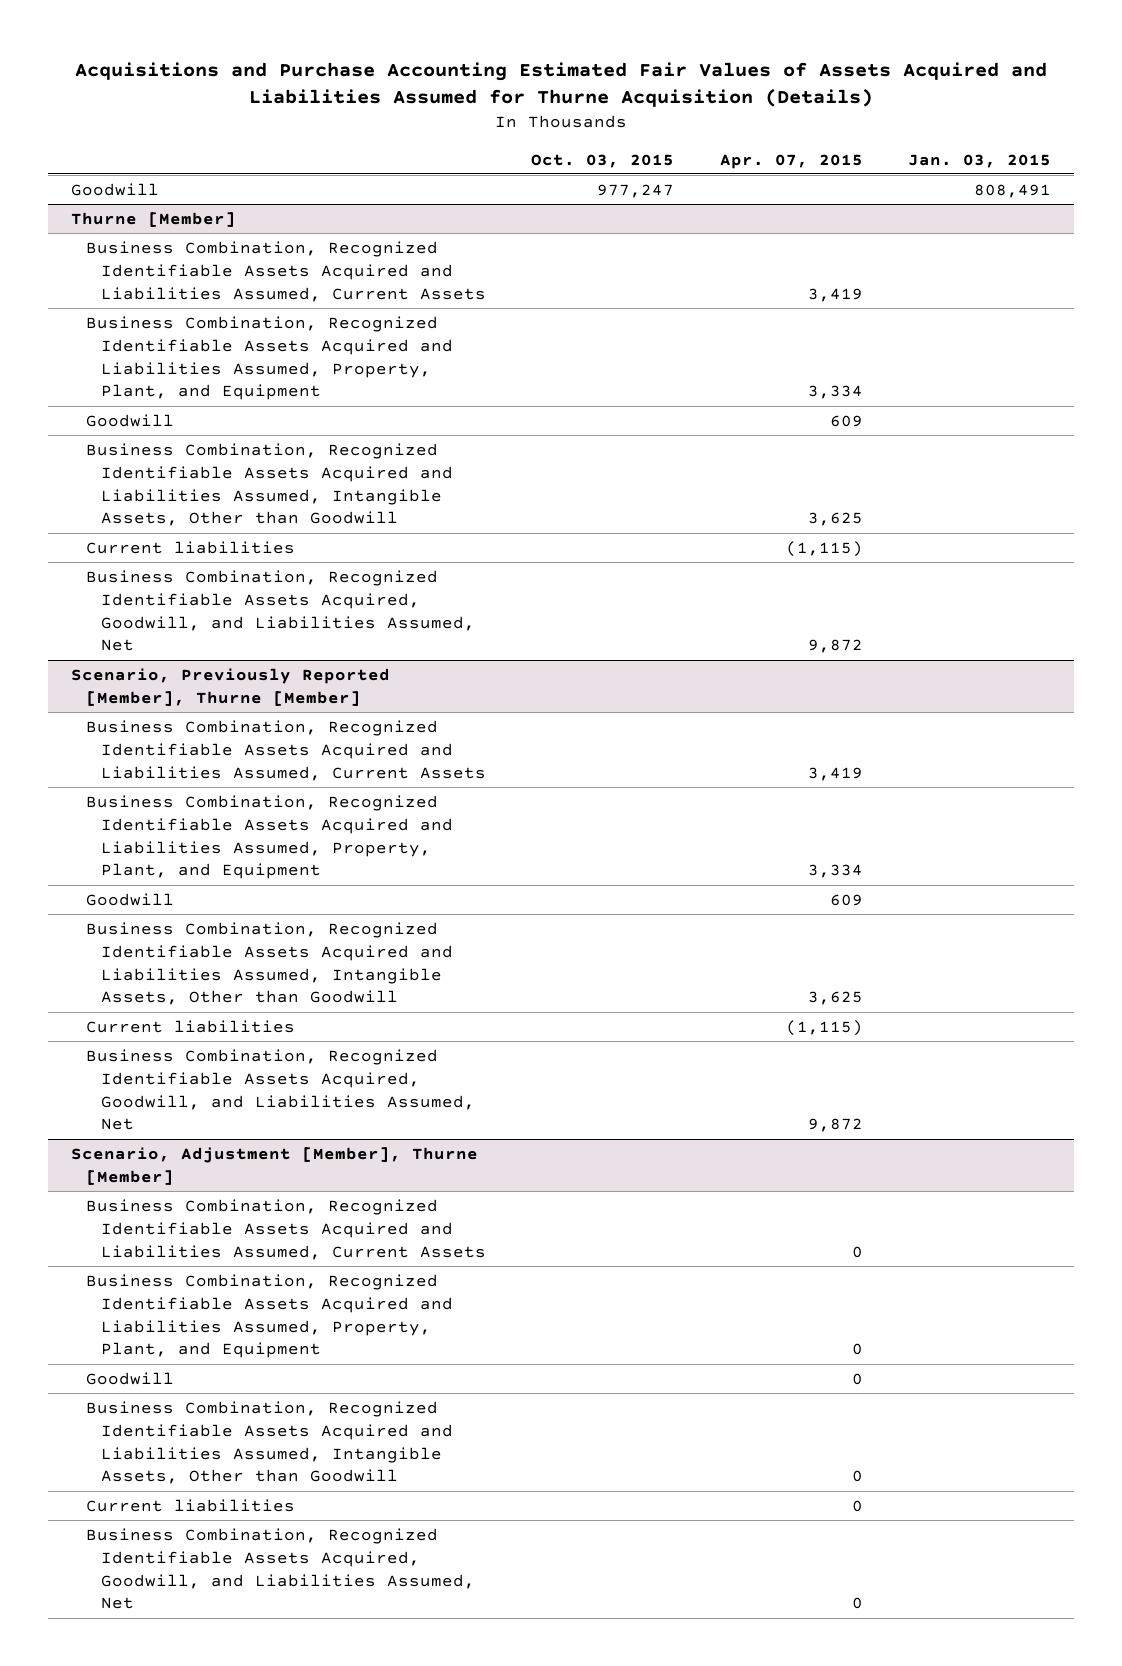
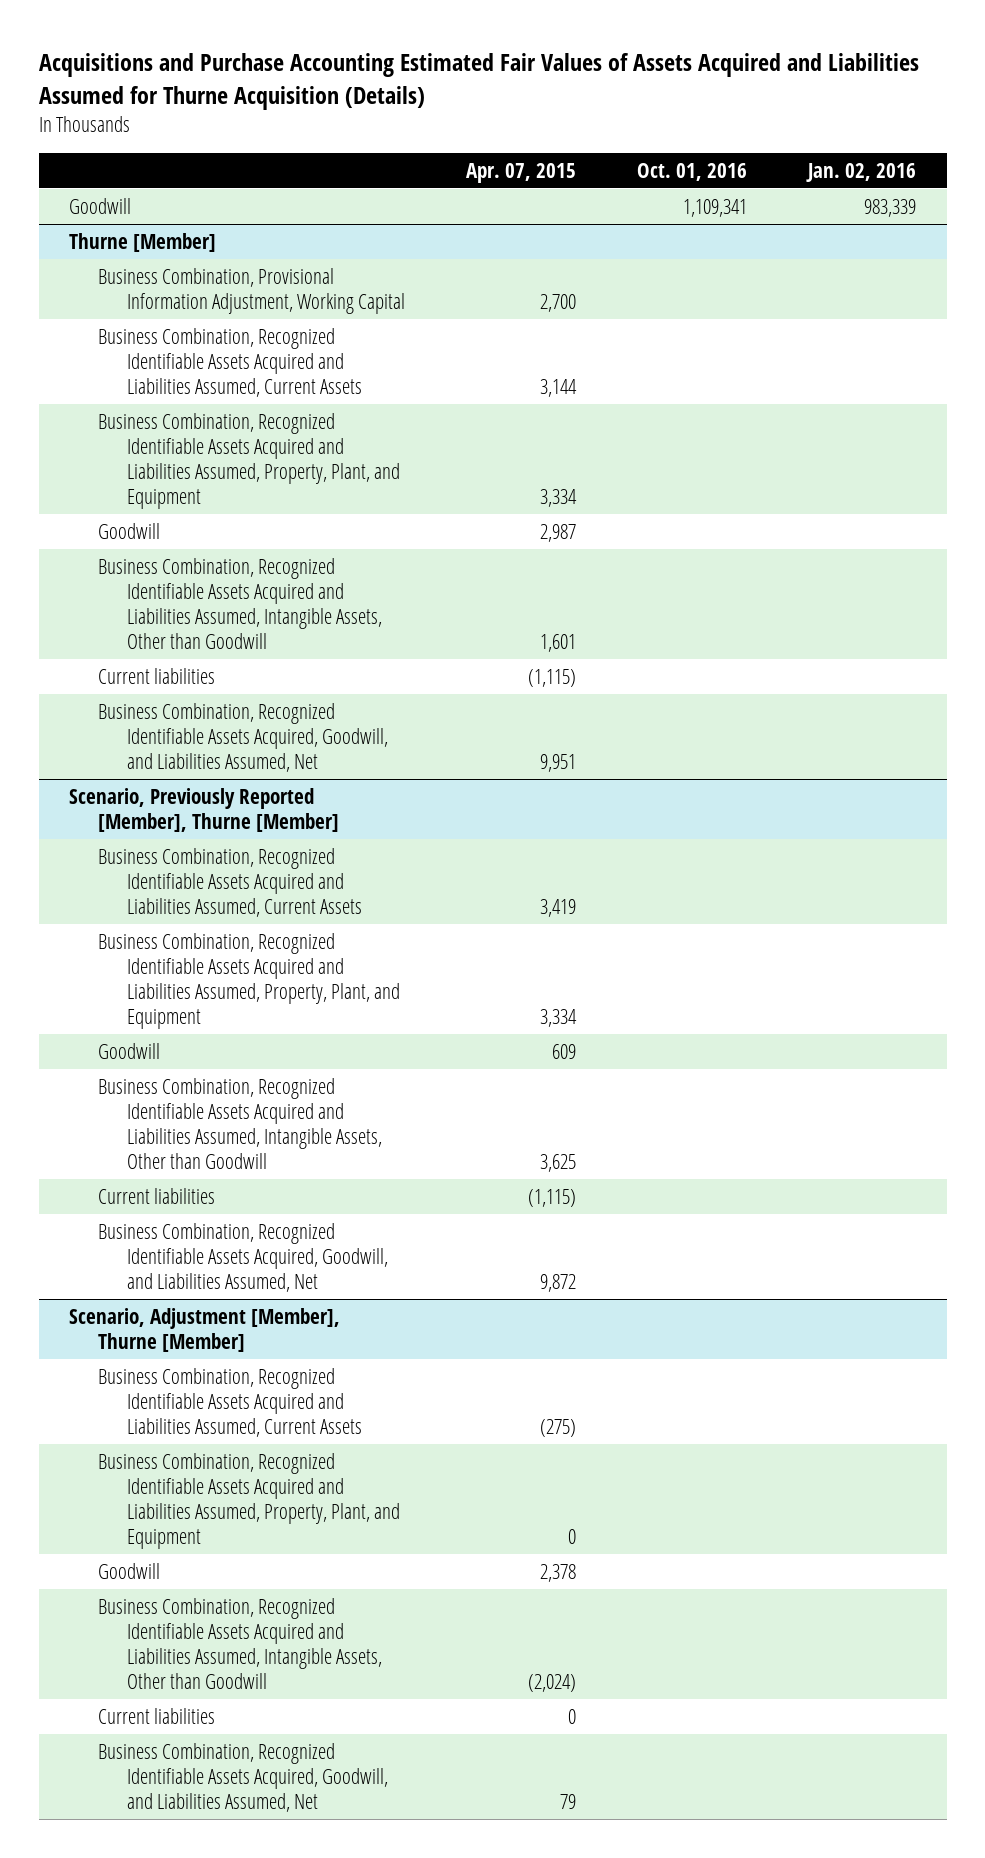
- | Oct. 03, 2015 | Apr. 07, 2015 | Jan. 03, 2015
+ | Apr. 07, 2015 | Oct. 01, 2016 | Jan. 02, 2016
@ Thurne [Member]
- Business Combination, Recognized Identifiable Assets Acquired and Liabilities Assumed, Current Assets | | 3,419 |
+ Business Combination, Provisional Information Adjustment, Working Capital | 2,700 | |
+ Business Combination, Recognized Identifiable Assets Acquired and Liabilities Assumed, Current Assets | 3,144 | |
- Goodwill | | 609 |
- Business Combination, Recognized Identifiable Assets Acquired and Liabilities Assumed, Intangible Assets, Other than Goodwill | | 3,625 |
+ Goodwill | 2,987 | |
+ Business Combination, Recognized Identifiable Assets Acquired and Liabilities Assumed, Intangible Assets, Other than Goodwill | 1,601 | |
- Business Combination, Recognized Identifiable Assets Acquired, Goodwill, and Liabilities Assumed, Net | | 9,872 |
+ Business Combination, Recognized Identifiable Assets Acquired, Goodwill, and Liabilities Assumed, Net | 9,951 | |
@ Scenario, Adjustment [Member], Thurne [Member]
- Business Combination, Recognized Identifiable Assets Acquired and Liabilities Assumed, Current Assets | | 0 |
+ Business Combination, Recognized Identifiable Assets Acquired and Liabilities Assumed, Current Assets | (275) | |
- Goodwill | | 0 |
- Business Combination, Recognized Identifiable Assets Acquired and Liabilities Assumed, Intangible Assets, Other than Goodwill | | 0 |
+ Goodwill | 2,378 | |
+ Business Combination, Recognized Identifiable Assets Acquired and Liabilities Assumed, Intangible Assets, Other than Goodwill | (2,024) | |
- Business Combination, Recognized Identifiable Assets Acquired, Goodwill, and Liabilities Assumed, Net | | 0 |
+ Business Combination, Recognized Identifiable Assets Acquired, Goodwill, and Liabilities Assumed, Net | 79 | |

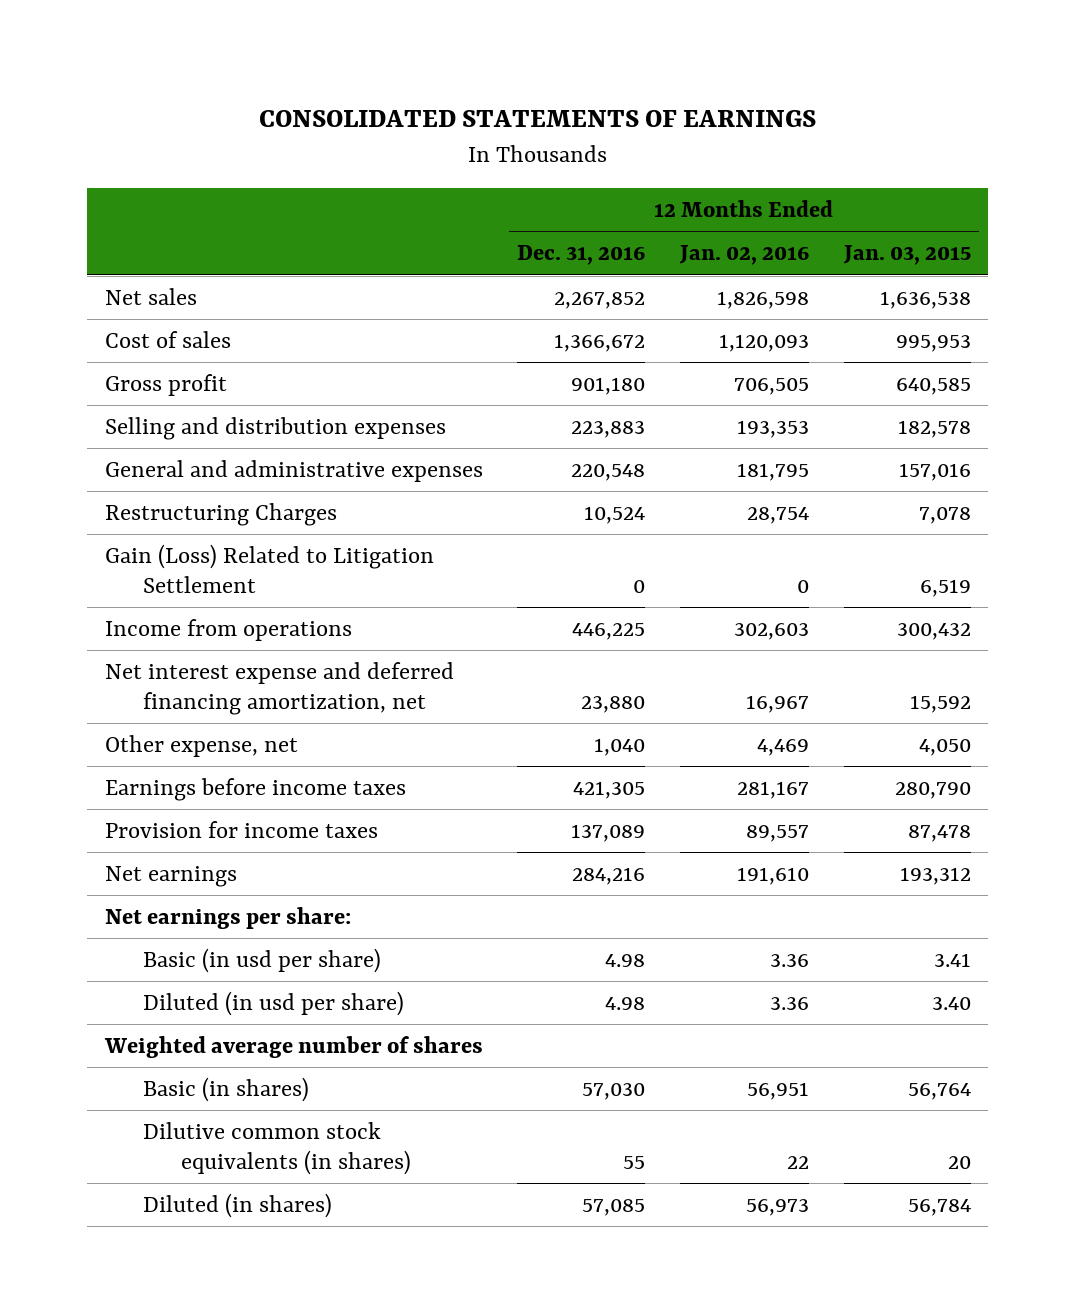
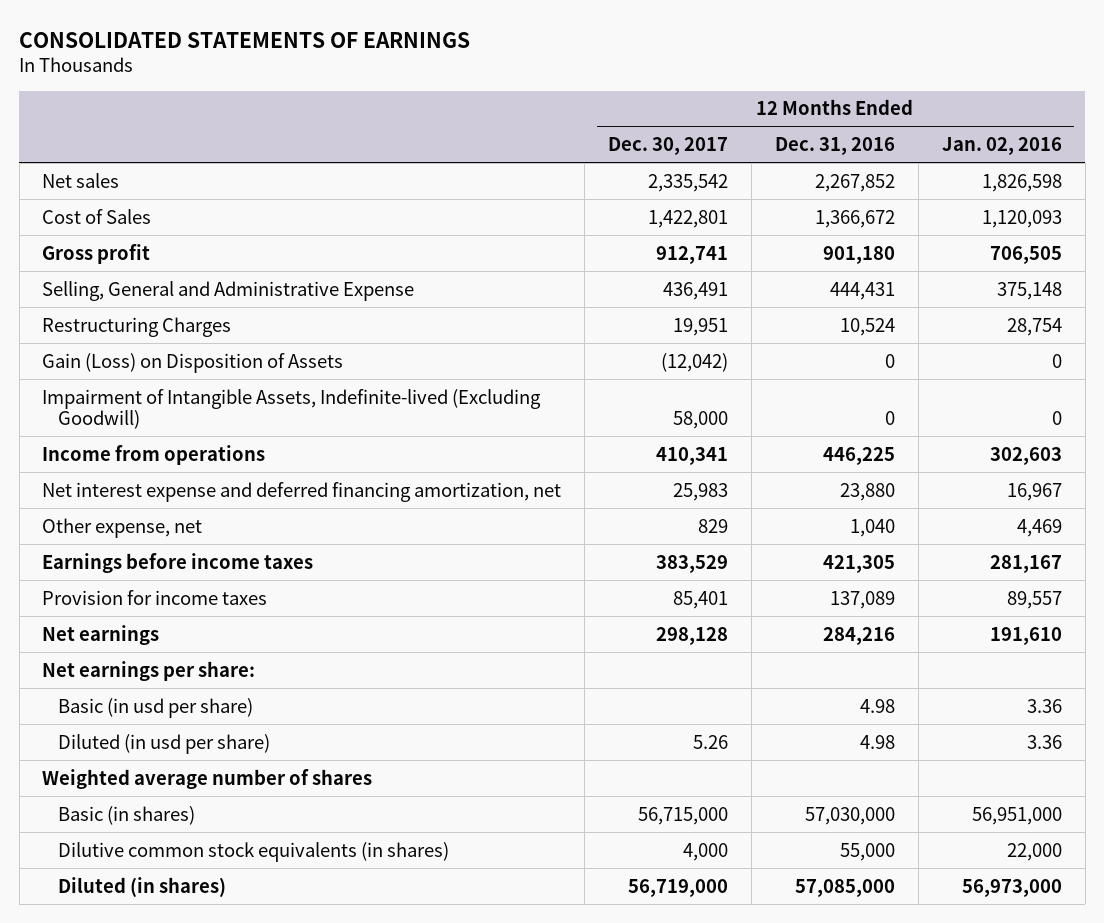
- | 12 Months Ended Dec. 31, 2016 | 12 Months Ended Jan. 02, 2016 | 12 Months Ended Jan. 03, 2015
+ | 12 Months Ended Dec. 30, 2017 | 12 Months Ended Dec. 31, 2016 | 12 Months Ended Jan. 02, 2016
- Cost of sales | 1,366,672 | 1,120,093 | 995,953
+ Cost of Sales | 1,422,801 | 1,366,672 | 1,120,093
- Selling and distribution expenses | 223,883 | 193,353 | 182,578
- General and administrative expenses | 220,548 | 181,795 | 157,016
+ Selling, General and Administrative Expense | 436,491 | 444,431 | 375,148
- Gain (Loss) Related to Litigation Settlement | 0 | 0 | 6,519
+ Gain (Loss) on Disposition of Assets | (12,042) | 0 | 0
+ Impairment of Intangible Assets, Indefinite-lived (Excluding Goodwill) | 58,000 | 0 | 0
- Basic (in shares) | 57,030 | 56,951 | 56,764
- Dilutive common stock equivalents (in shares) | 55 | 22 | 20
- Diluted (in shares) | 57,085 | 56,973 | 56,784
+ Basic (in shares) | 56,715,000 | 57,030,000 | 56,951,000
+ Dilutive common stock equivalents (in shares) | 4,000 | 55,000 | 22,000
+ Diluted (in shares) | 56,719,000 | 57,085,000 | 56,973,000

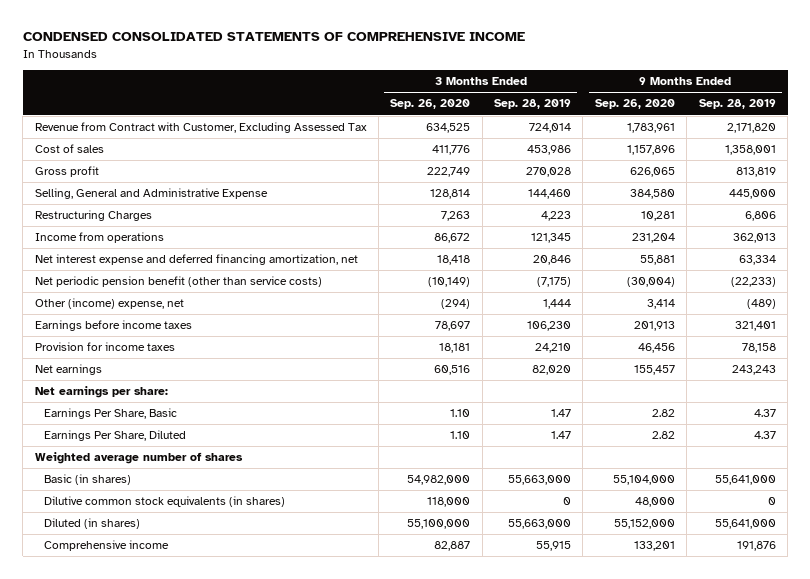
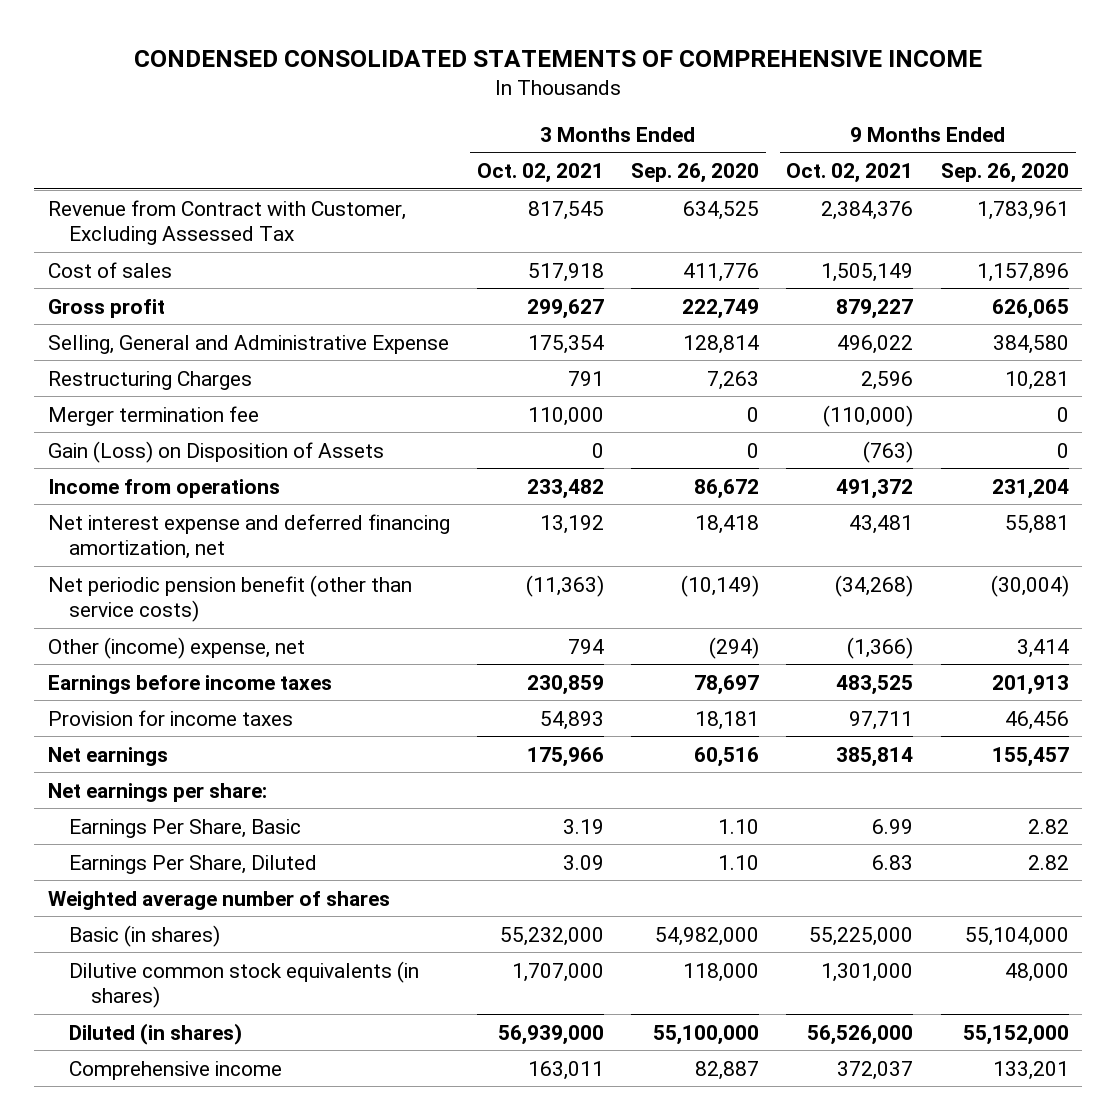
- | 3 Months Ended Sep. 26, 2020 | 3 Months Ended Sep. 28, 2019 | 9 Months Ended Sep. 26, 2020 | 9 Months Ended Sep. 28, 2019
+ | 3 Months Ended Oct. 02, 2021 | 3 Months Ended Sep. 26, 2020 | 9 Months Ended Oct. 02, 2021 | 9 Months Ended Sep. 26, 2020
+ Merger termination fee | 110,000 | 0 | (110,000) | 0
+ Gain (Loss) on Disposition of Assets | 0 | 0 | (763) | 0

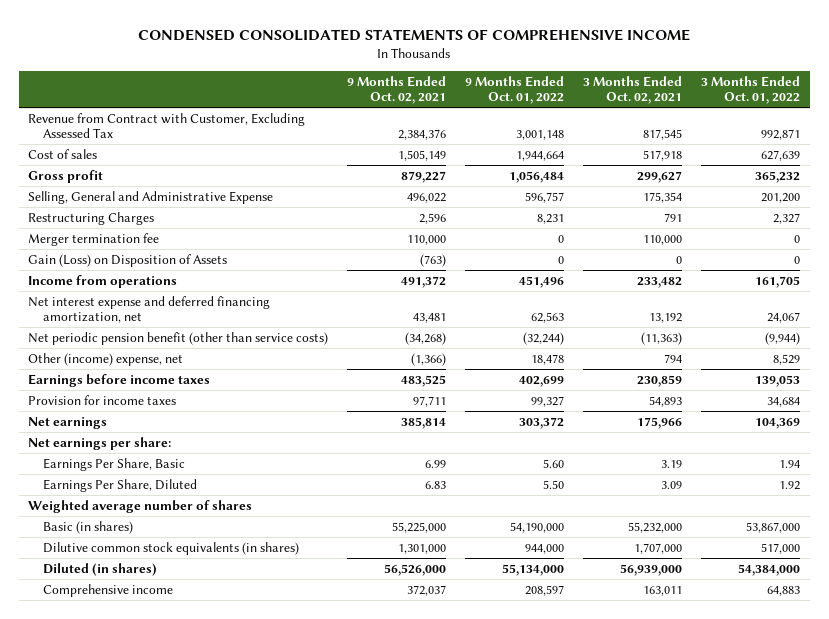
- | 3 Months Ended Oct. 02, 2021 | 3 Months Ended Sep. 26, 2020 | 9 Months Ended Oct. 02, 2021 | 9 Months Ended Sep. 26, 2020
+ | 9 Months Ended Oct. 02, 2021 | 9 Months Ended Oct. 01, 2022 | 3 Months Ended Oct. 02, 2021 | 3 Months Ended Oct. 01, 2022
- Merger termination fee | 110,000 | 0 | (110,000) | 0
+ Merger termination fee | 110,000 | 0 | 110,000 | 0

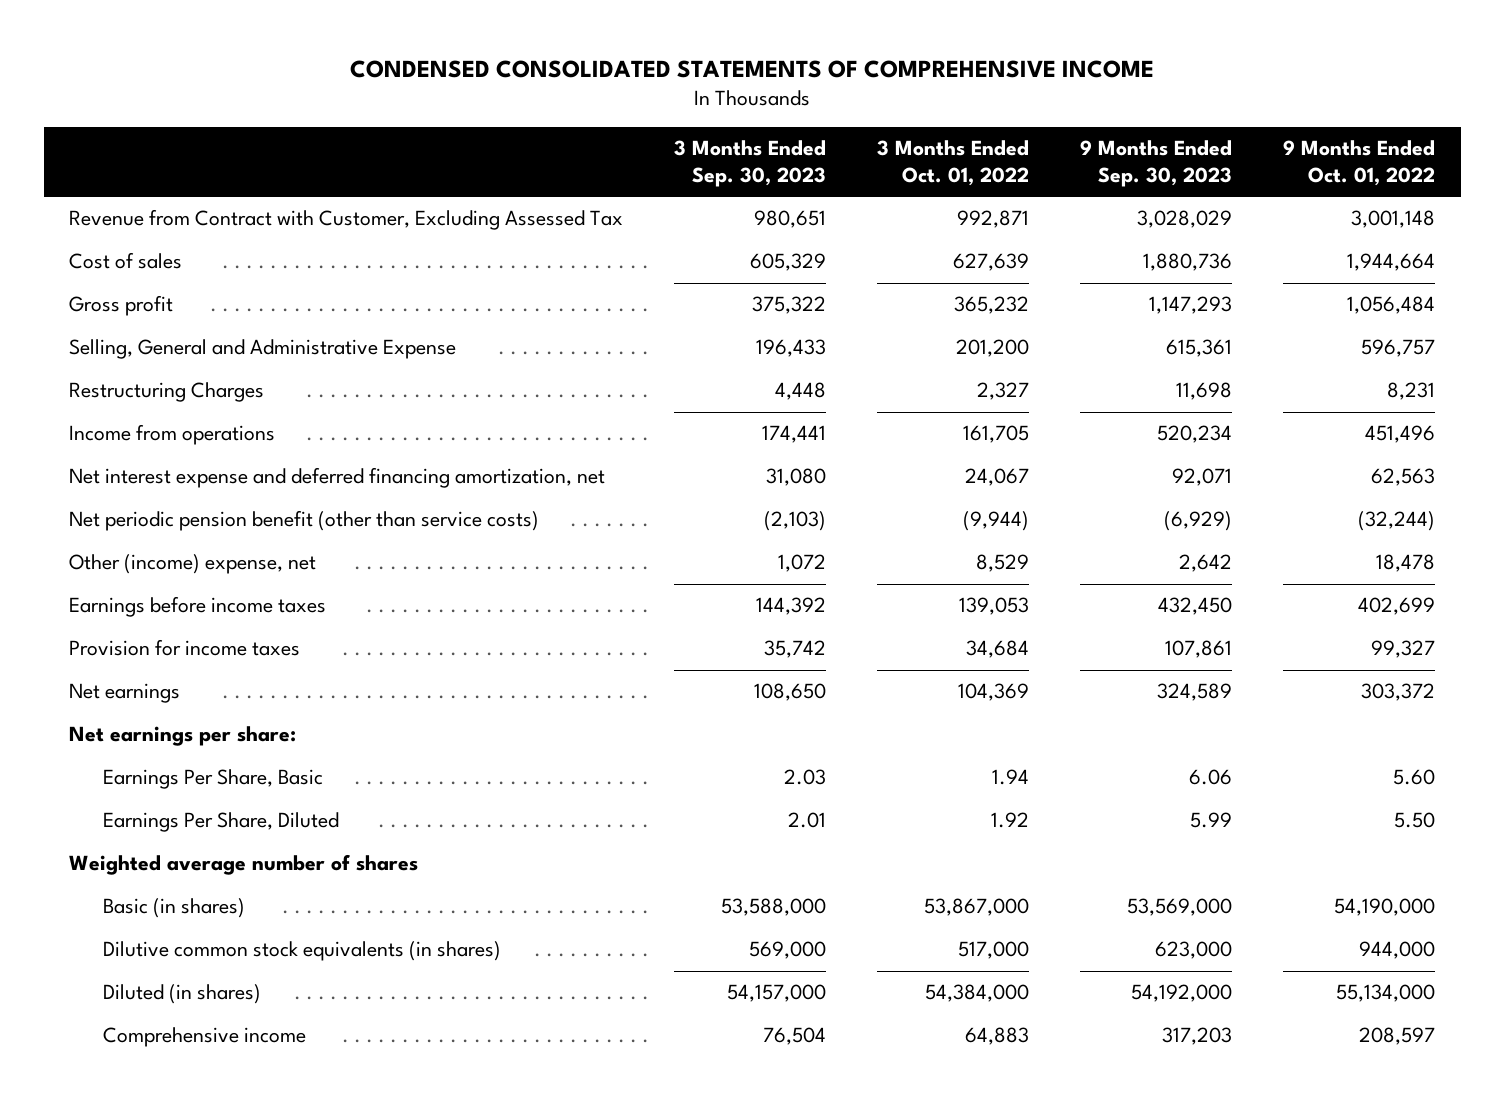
- | 9 Months Ended Oct. 02, 2021 | 9 Months Ended Oct. 01, 2022 | 3 Months Ended Oct. 02, 2021 | 3 Months Ended Oct. 01, 2022
+ | 3 Months Ended Sep. 30, 2023 | 3 Months Ended Oct. 01, 2022 | 9 Months Ended Sep. 30, 2023 | 9 Months Ended Oct. 01, 2022
- Merger termination fee | 110,000 | 0 | 110,000 | 0
- Gain (Loss) on Disposition of Assets | (763) | 0 | 0 | 0

